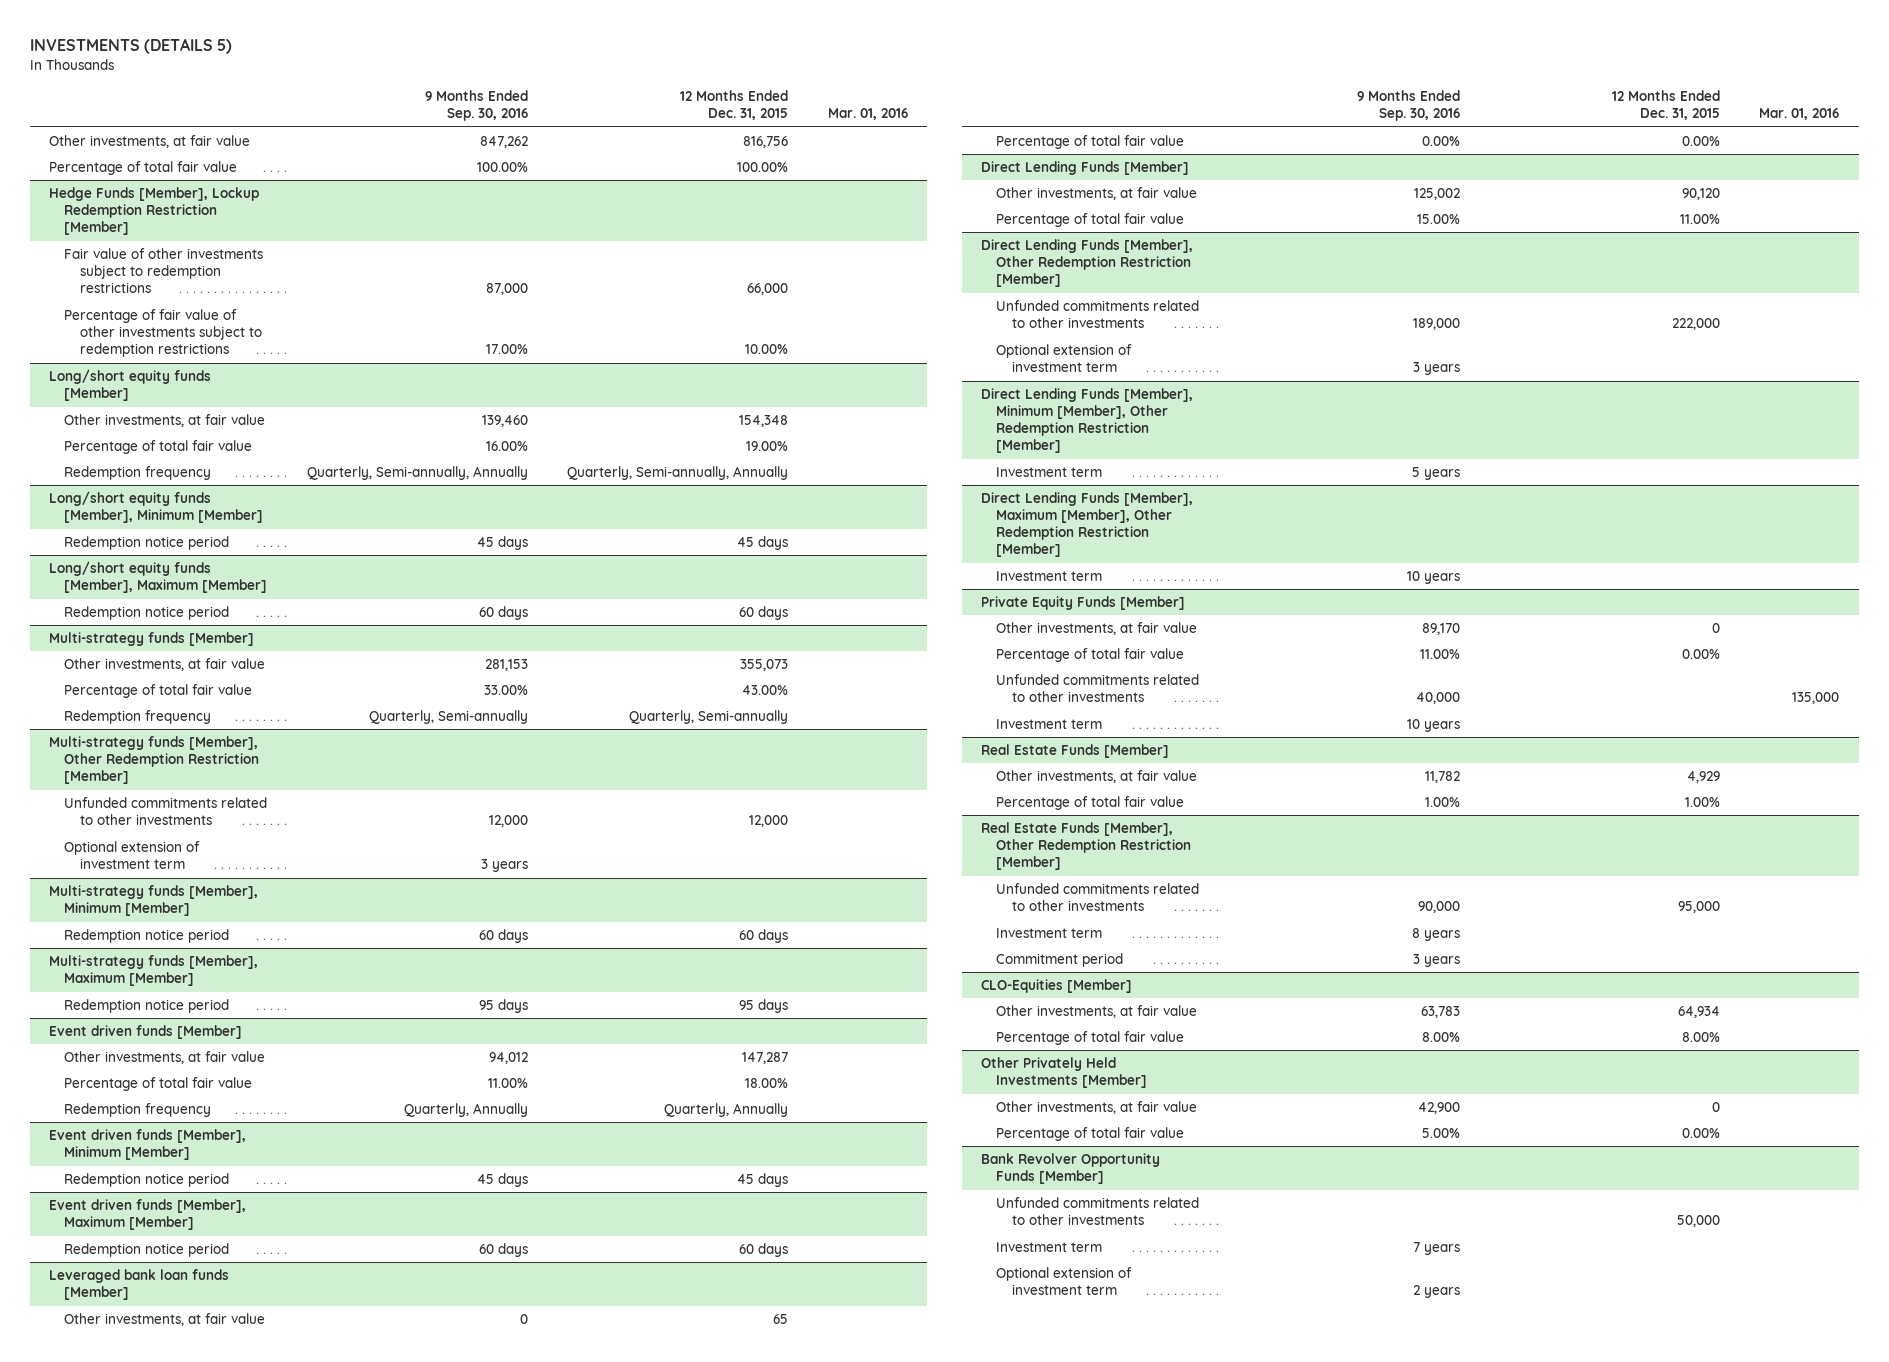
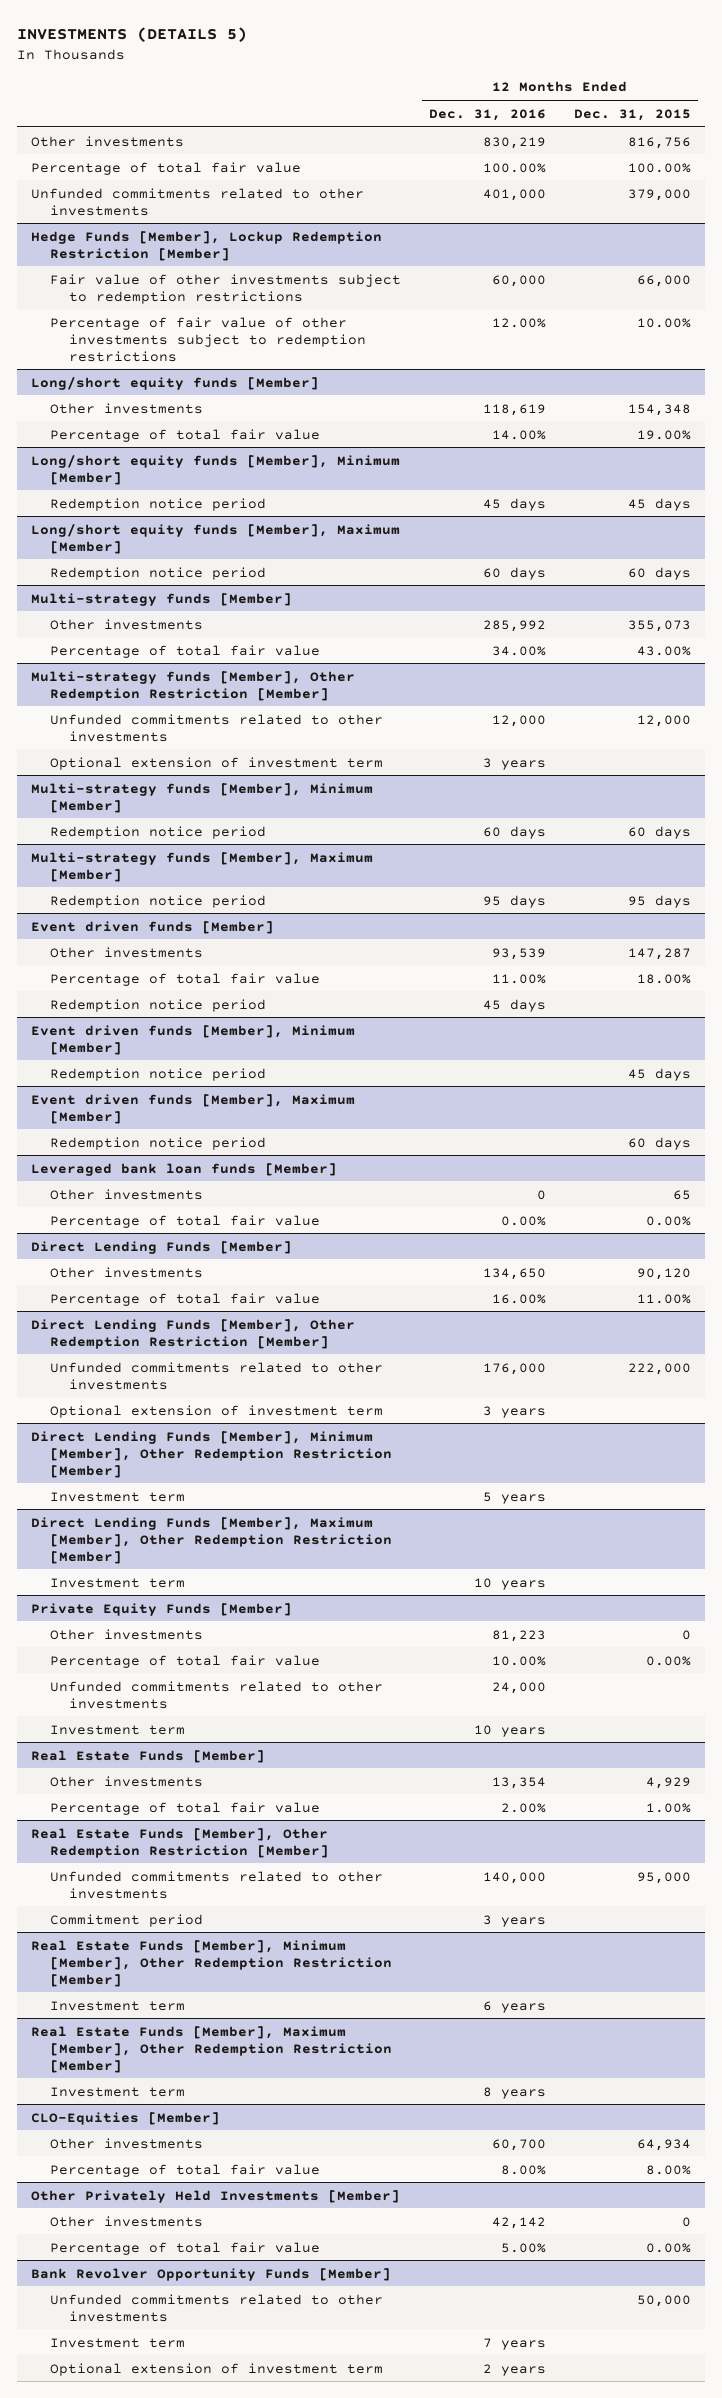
- | 9 Months Ended Sep. 30, 2016 | 12 Months Ended Dec. 31, 2015 | Mar. 01, 2016
+ | 12 Months Ended Dec. 31, 2016 | 12 Months Ended Dec. 31, 2015
- Other investments, at fair value | 847,262 | 816,756 |
+ Other investments | 830,219 | 816,756
+ Unfunded commitments related to other investments | 401,000 | 379,000
@ Long/short equity funds [Member]
- Other investments, at fair value | 139,460 | 154,348 |
+ Other investments | 118,619 | 154,348
- Redemption frequency | Quarterly, Semi-annually, Annually | Quarterly, Semi-annually, Annually |
@ Multi-strategy funds [Member]
- Other investments, at fair value | 281,153 | 355,073 |
+ Other investments | 285,992 | 355,073
- Redemption frequency | Quarterly, Semi-annually | Quarterly, Semi-annually |
@ Event driven funds [Member]
- Other investments, at fair value | 94,012 | 147,287 |
+ Other investments | 93,539 | 147,287
- Redemption frequency | Quarterly, Annually | Quarterly, Annually |
+ Redemption notice period | 45 days |
@ Leveraged bank loan funds [Member]
- Other investments, at fair value | 0 | 65 |
+ Other investments | 0 | 65
@ Direct Lending Funds [Member]
- Other investments, at fair value | 125,002 | 90,120 |
+ Other investments | 134,650 | 90,120
@ Private Equity Funds [Member]
- Other investments, at fair value | 89,170 | 0 |
+ Other investments | 81,223 | 0
@ Real Estate Funds [Member]
- Other investments, at fair value | 11,782 | 4,929 |
+ Other investments | 13,354 | 4,929
@ Real Estate Funds [Member], Other Redemption Restriction [Member]
- Investment term | 8 years | |
+ Real Estate Funds [Member], Minimum [Member], Other Redemption Restriction [Member]
+ Investment term | 6 years |
+ Real Estate Funds [Member], Maximum [Member], Other Redemption Restriction [Member]
+ Investment term | 8 years |
@ CLO-Equities [Member]
- Other investments, at fair value | 63,783 | 64,934 |
+ Other investments | 60,700 | 64,934
@ Other Privately Held Investments [Member]
- Other investments, at fair value | 42,900 | 0 |
+ Other investments | 42,142 | 0

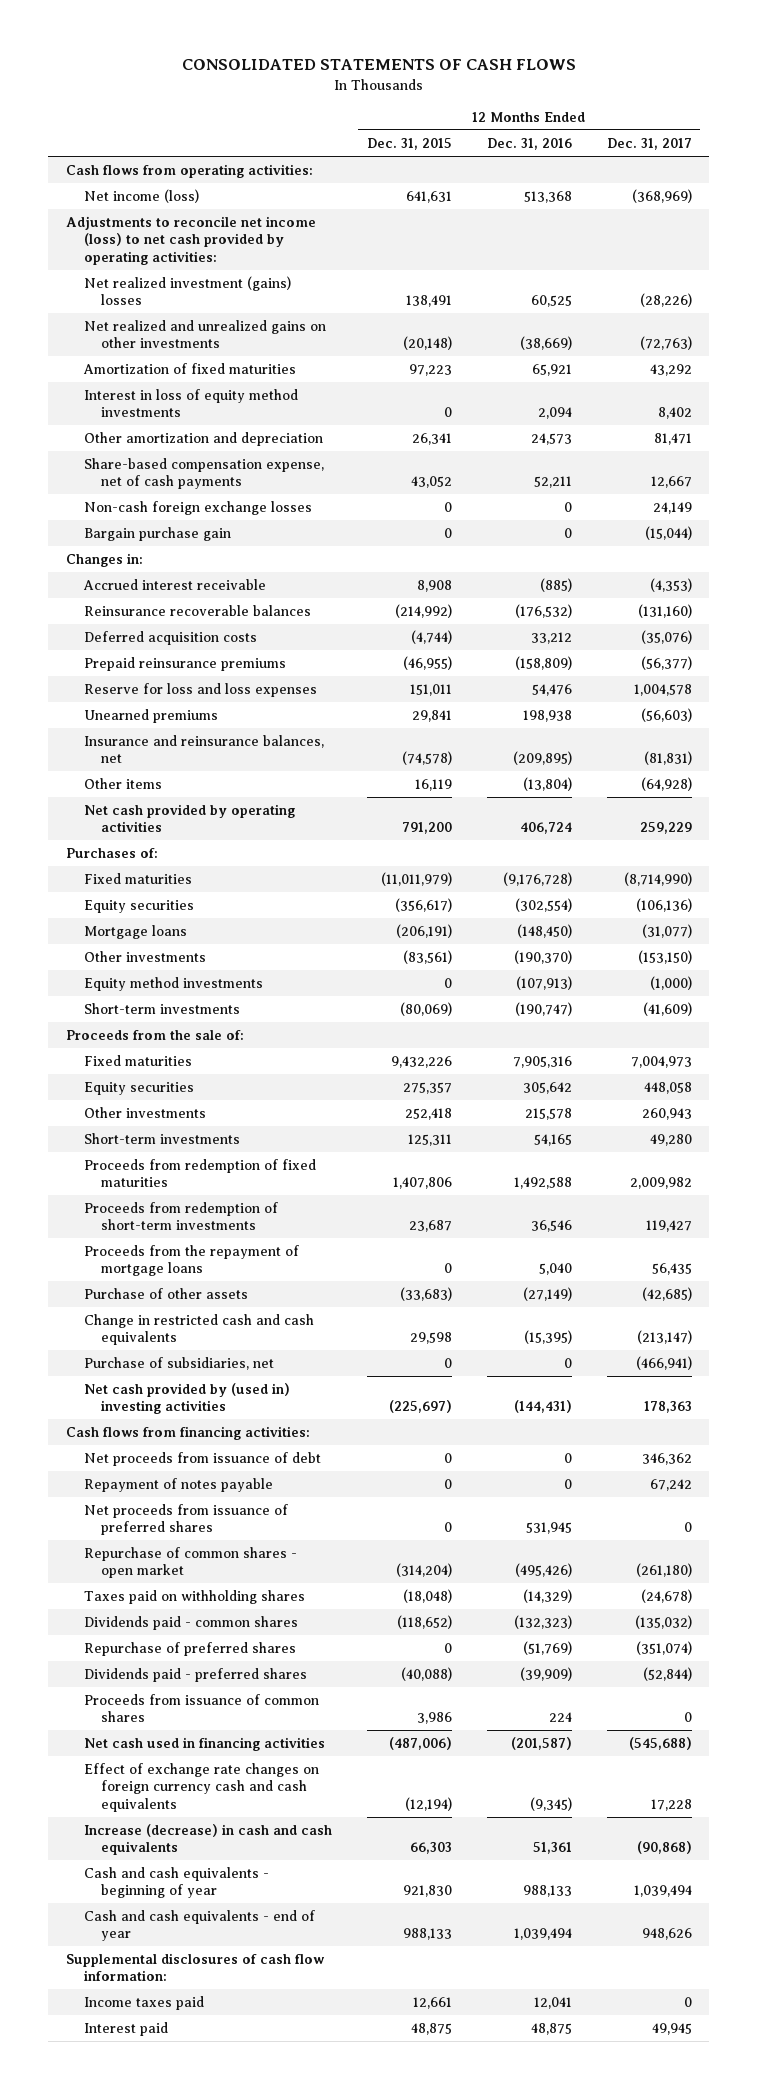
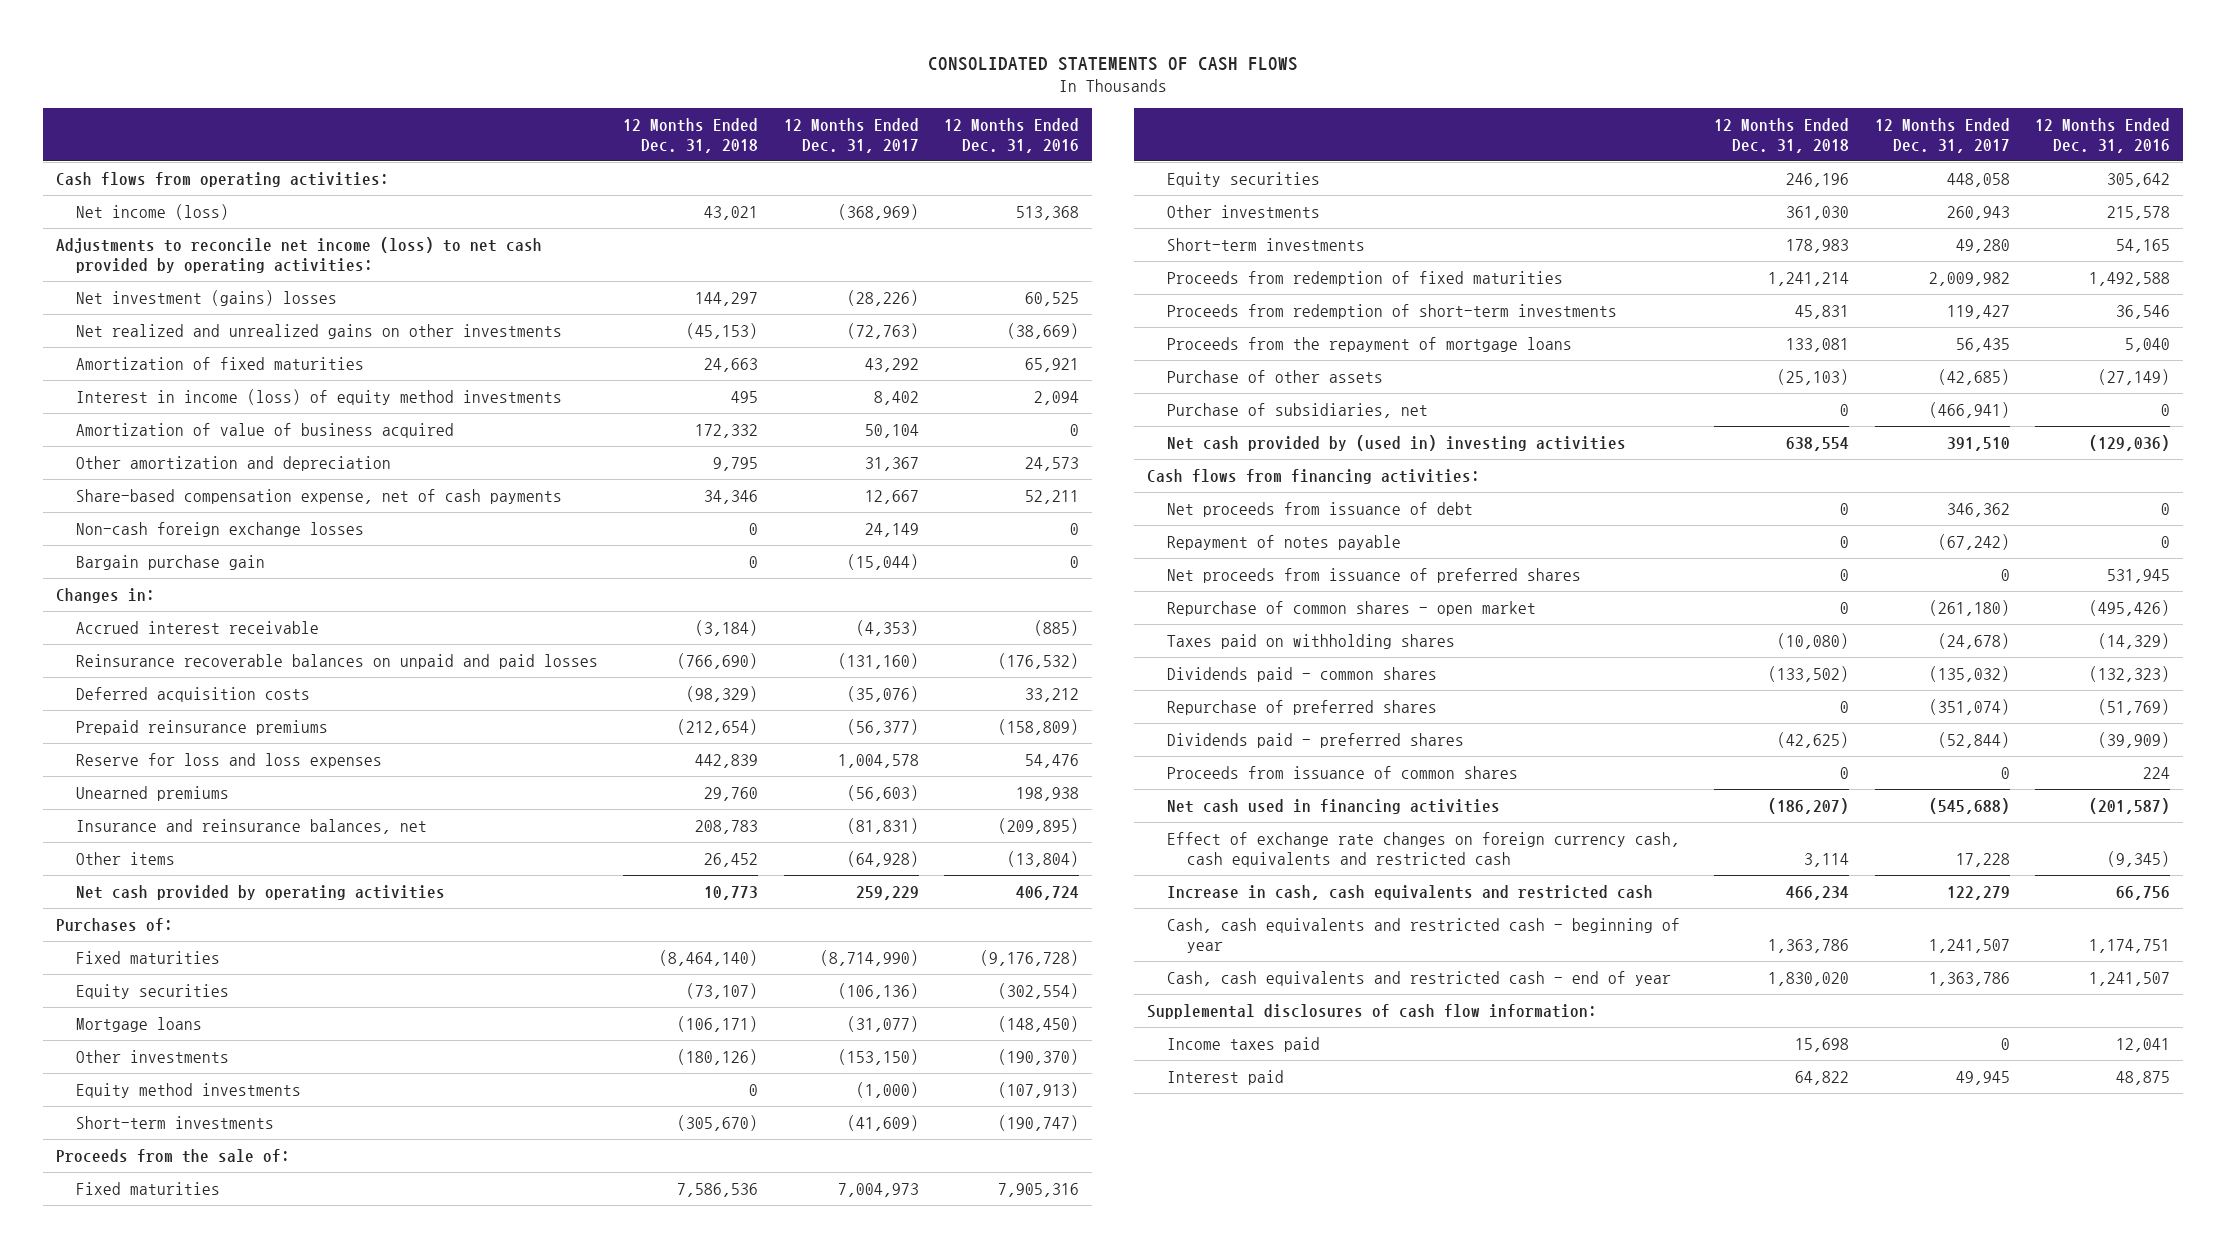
- | 12 Months Ended Dec. 31, 2015 | 12 Months Ended Dec. 31, 2016 | 12 Months Ended Dec. 31, 2017
+ | 12 Months Ended Dec. 31, 2018 | 12 Months Ended Dec. 31, 2017 | 12 Months Ended Dec. 31, 2016
- Net realized investment (gains) losses | 138,491 | 60,525 | (28,226)
+ Net investment (gains) losses | 144,297 | (28,226) | 60,525
- Interest in loss of equity method investments | 0 | 2,094 | 8,402
- Other amortization and depreciation | 26,341 | 24,573 | 81,471
+ Interest in income (loss) of equity method investments | 495 | 8,402 | 2,094
+ Amortization of value of business acquired | 172,332 | 50,104 | 0
+ Other amortization and depreciation | 9,795 | 31,367 | 24,573
- Reinsurance recoverable balances | (214,992) | (176,532) | (131,160)
+ Reinsurance recoverable balances on unpaid and paid losses | (766,690) | (131,160) | (176,532)
- Change in restricted cash and cash equivalents | 29,598 | (15,395) | (213,147)
- Net cash provided by (used in) investing activities | (225,697) | (144,431) | 178,363
+ Net cash provided by (used in) investing activities | 638,554 | 391,510 | (129,036)
- Repayment of notes payable | 0 | 0 | 67,242
+ Repayment of notes payable | 0 | (67,242) | 0
- Effect of exchange rate changes on foreign currency cash and cash equivalents | (12,194) | (9,345) | 17,228
- Increase (decrease) in cash and cash equivalents | 66,303 | 51,361 | (90,868)
- Cash and cash equivalents - beginning of year | 921,830 | 988,133 | 1,039,494
- Cash and cash equivalents - end of year | 988,133 | 1,039,494 | 948,626
+ Effect of exchange rate changes on foreign currency cash, cash equivalents and restricted cash | 3,114 | 17,228 | (9,345)
+ Increase in cash, cash equivalents and restricted cash | 466,234 | 122,279 | 66,756
+ Cash, cash equivalents and restricted cash - beginning of year | 1,363,786 | 1,241,507 | 1,174,751
+ Cash, cash equivalents and restricted cash - end of year | 1,830,020 | 1,363,786 | 1,241,507

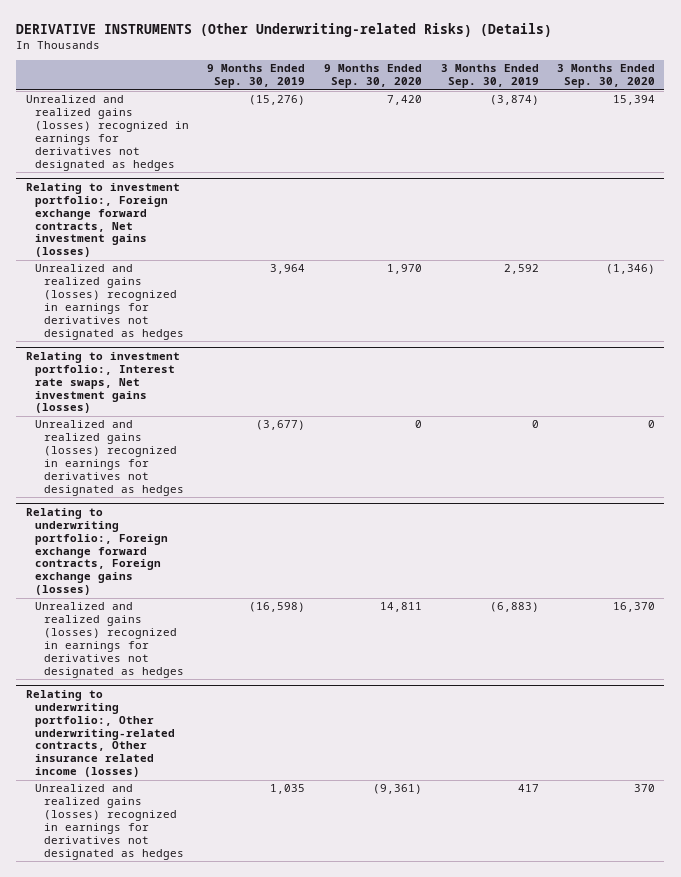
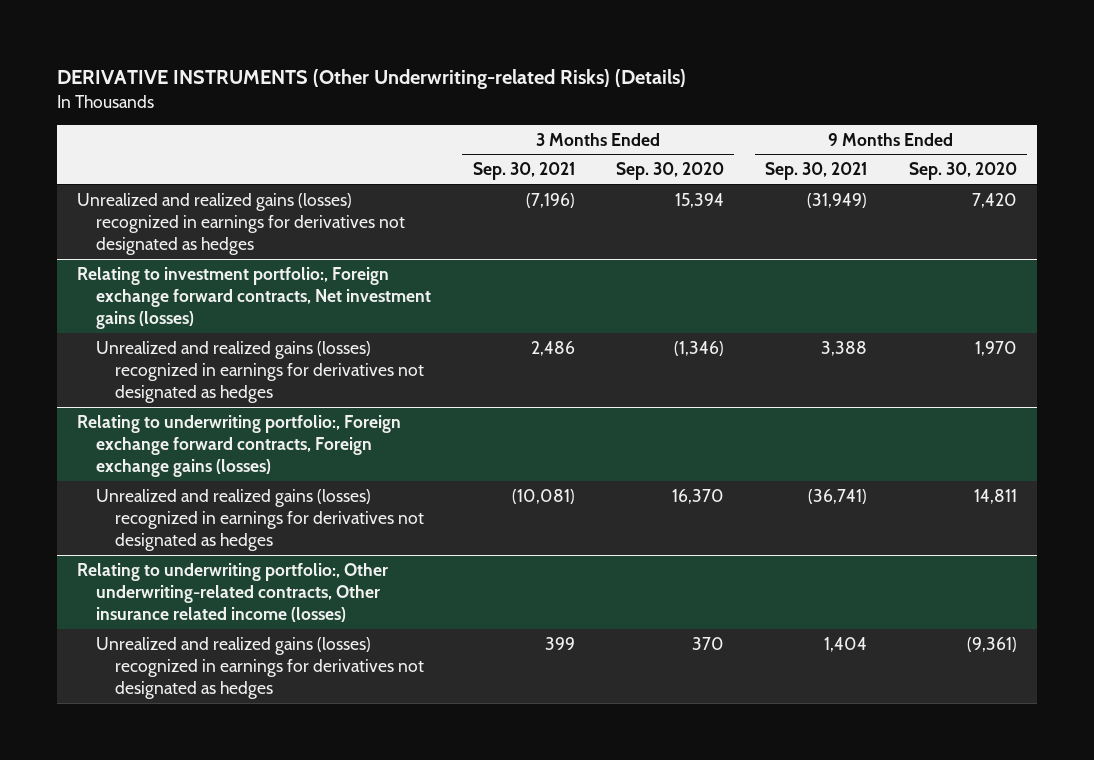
- | 9 Months Ended Sep. 30, 2019 | 9 Months Ended Sep. 30, 2020 | 3 Months Ended Sep. 30, 2019 | 3 Months Ended Sep. 30, 2020
+ | 3 Months Ended Sep. 30, 2021 | 3 Months Ended Sep. 30, 2020 | 9 Months Ended Sep. 30, 2021 | 9 Months Ended Sep. 30, 2020
- Relating to investment portfolio:, Interest rate swaps, Net investment gains (losses)
- Unrealized and realized gains (losses) recognized in earnings for derivatives not designated as hedges | (3,677) | 0 | 0 | 0

